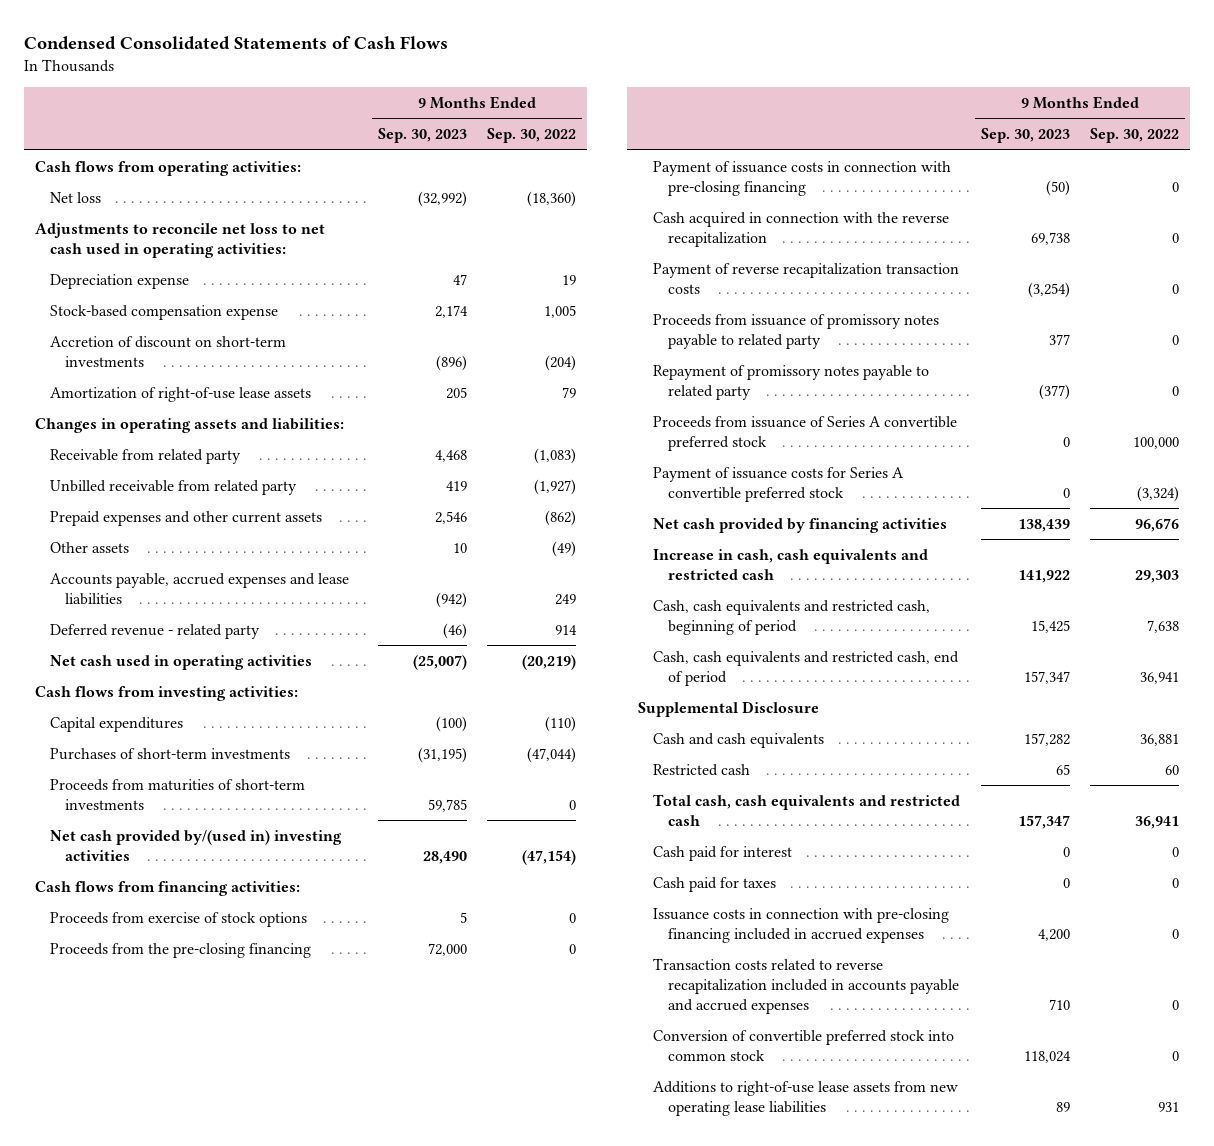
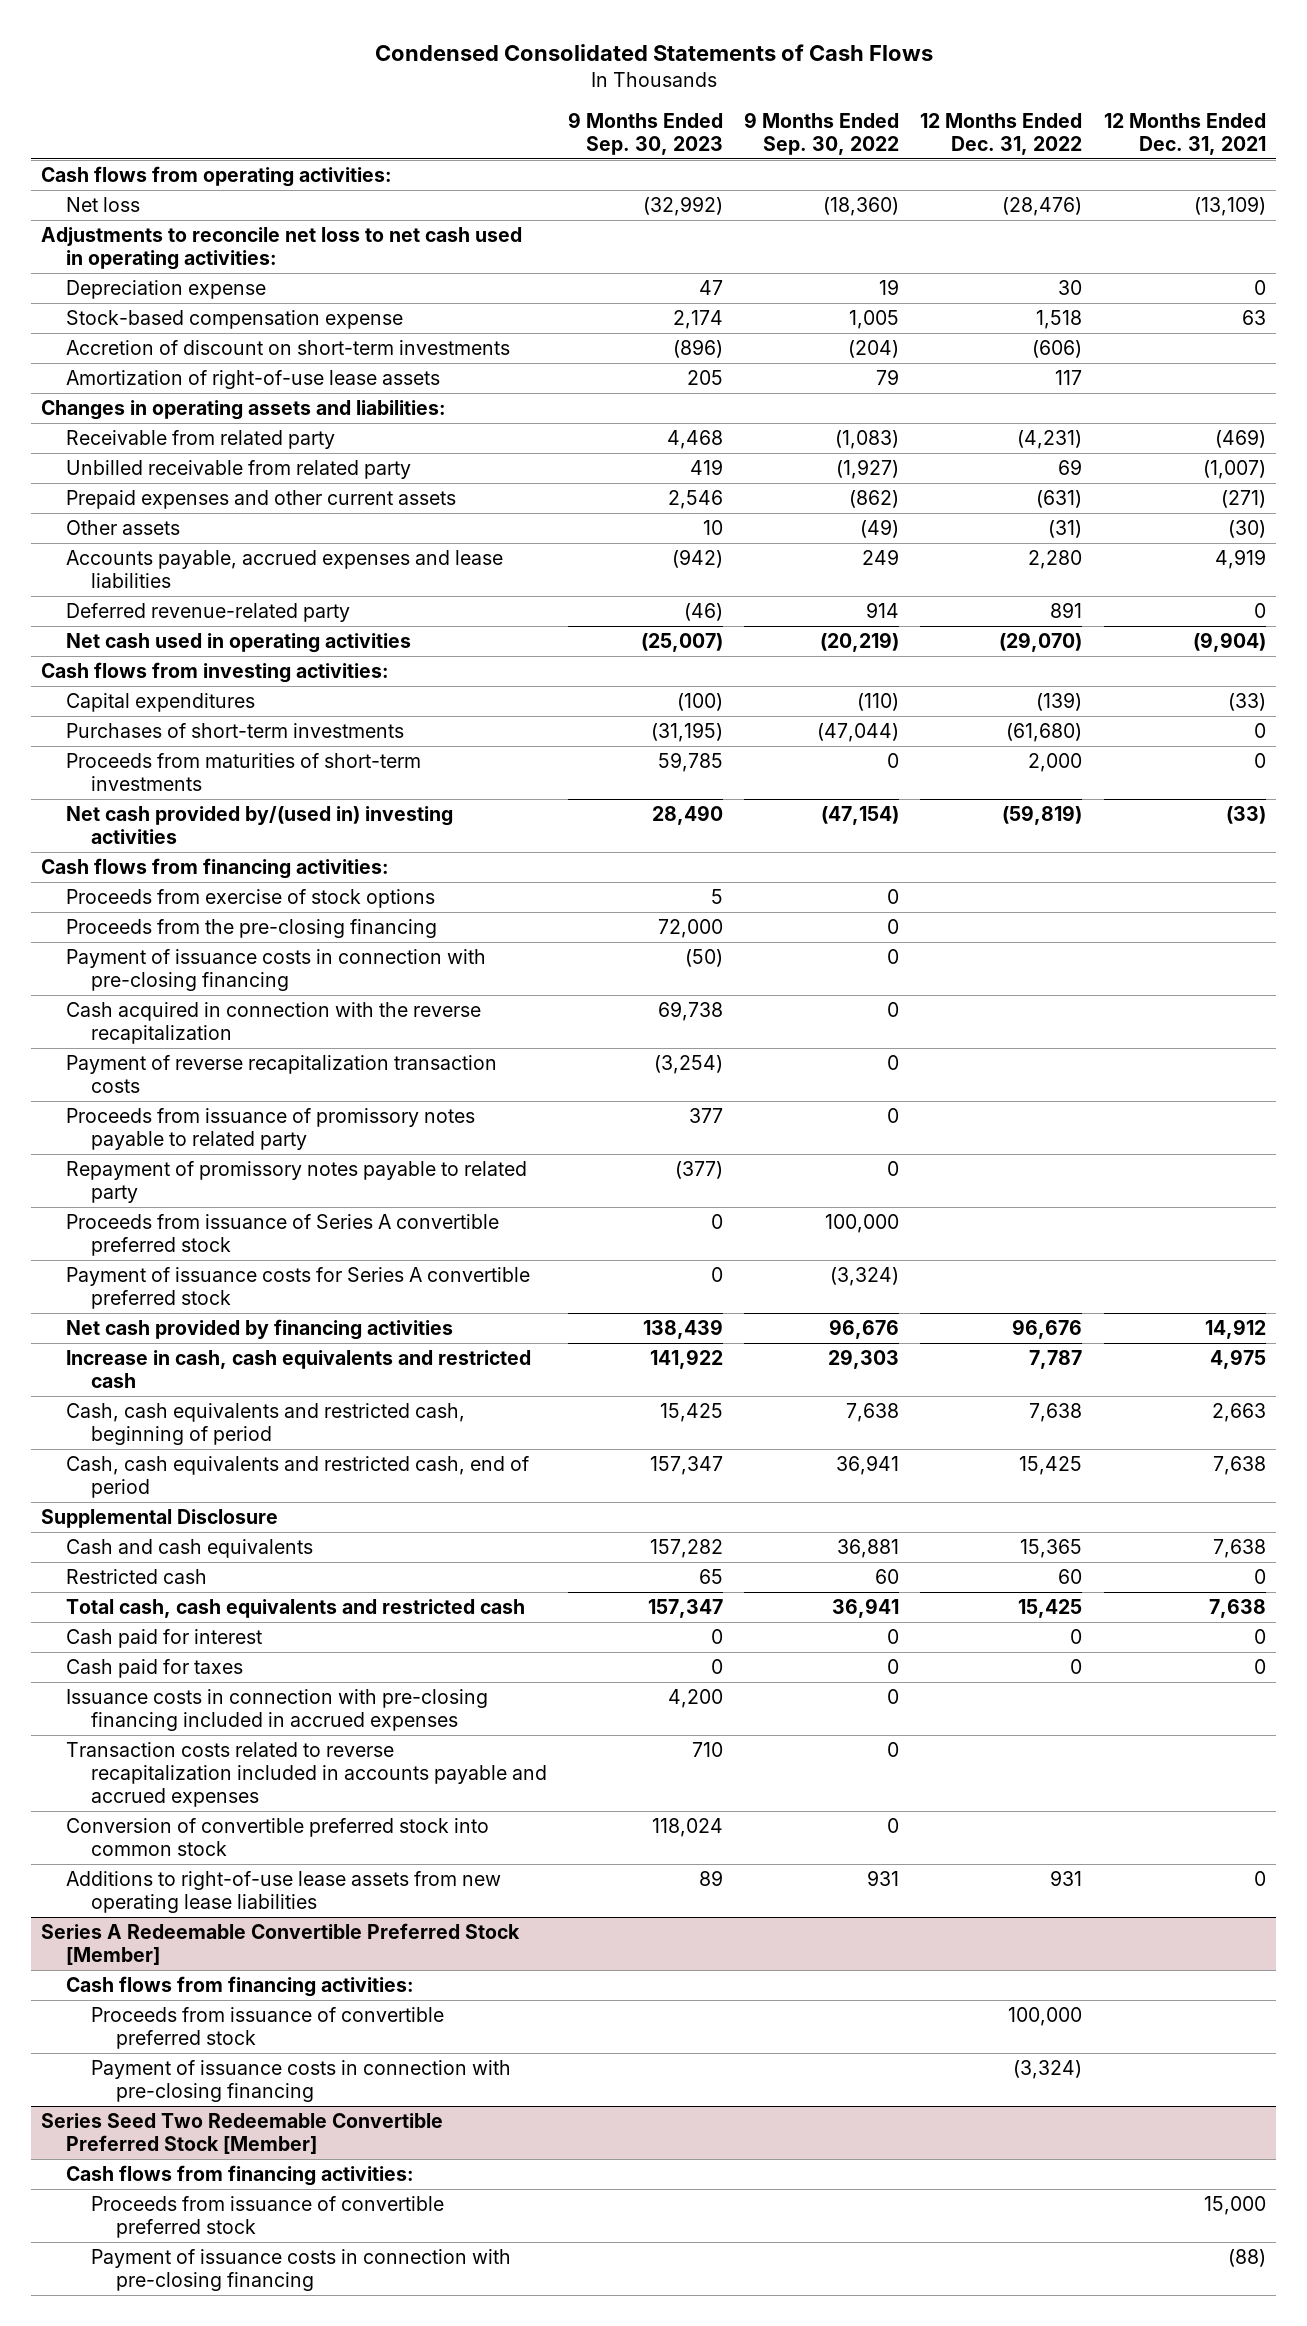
- | 9 Months Ended Sep. 30, 2023 | 9 Months Ended Sep. 30, 2022
+ | 9 Months Ended Sep. 30, 2023 | 9 Months Ended Sep. 30, 2022 | 12 Months Ended Dec. 31, 2022 | 12 Months Ended Dec. 31, 2021
- Deferred revenue - related party | (46) | 914
+ Deferred revenue-related party | (46) | 914 | 891 | 0
+ Series A Redeemable Convertible Preferred Stock [Member]
+ Cash flows from financing activities:
+ Proceeds from issuance of convertible preferred stock | | | 100,000 |
+ Payment of issuance costs in connection with pre-closing financing | | | (3,324) |
+ Series Seed Two Redeemable Convertible Preferred Stock [Member]
+ Cash flows from financing activities:
+ Proceeds from issuance of convertible preferred stock | | | | 15,000
+ Payment of issuance costs in connection with pre-closing financing | | | | (88)

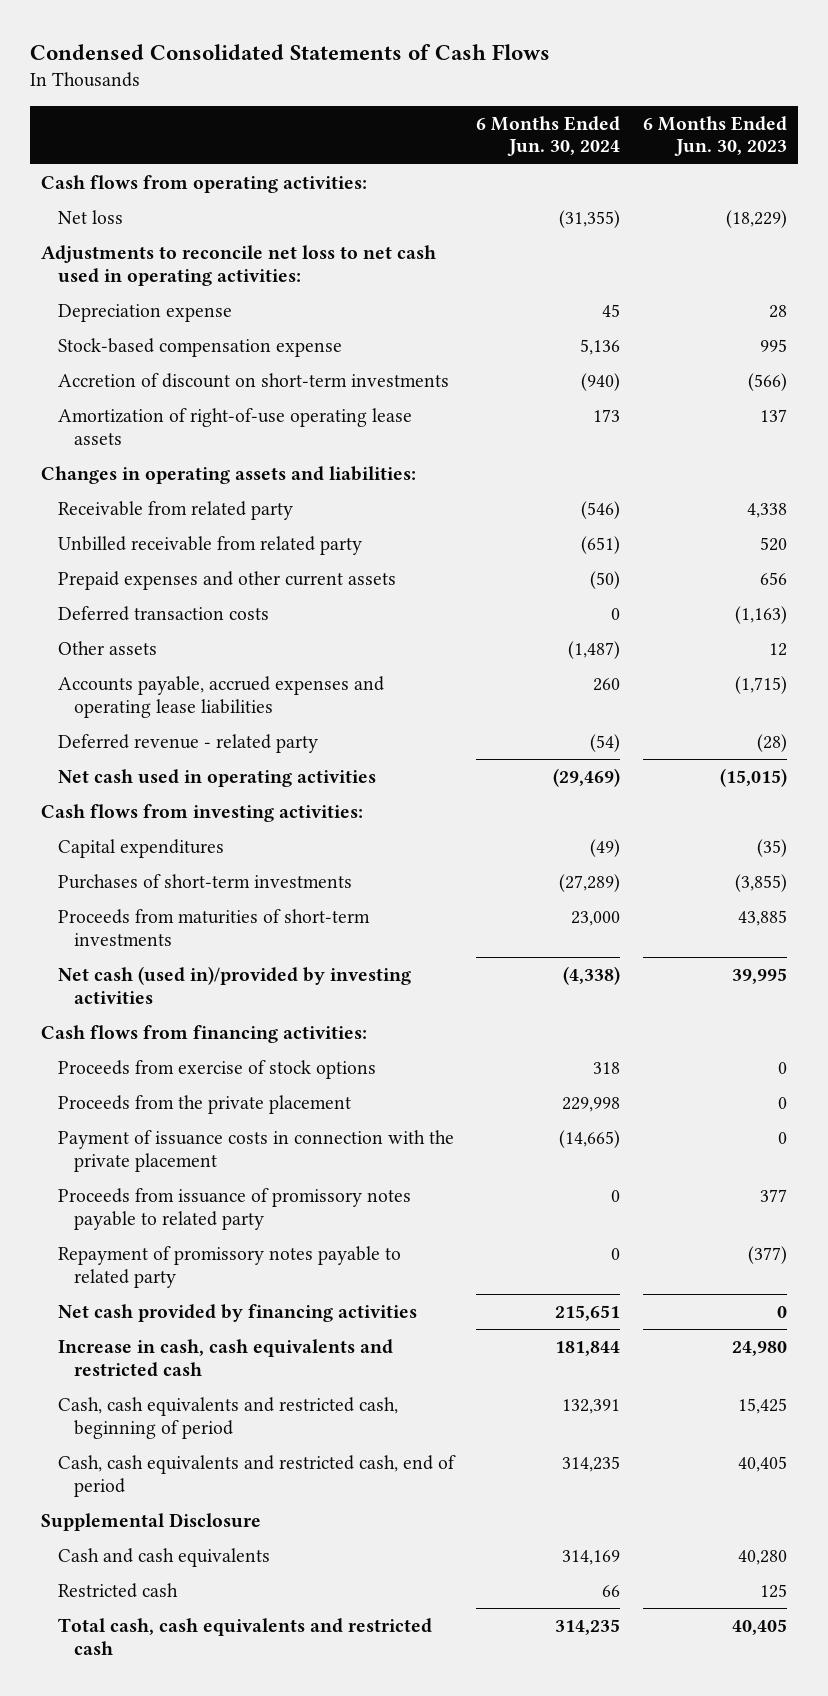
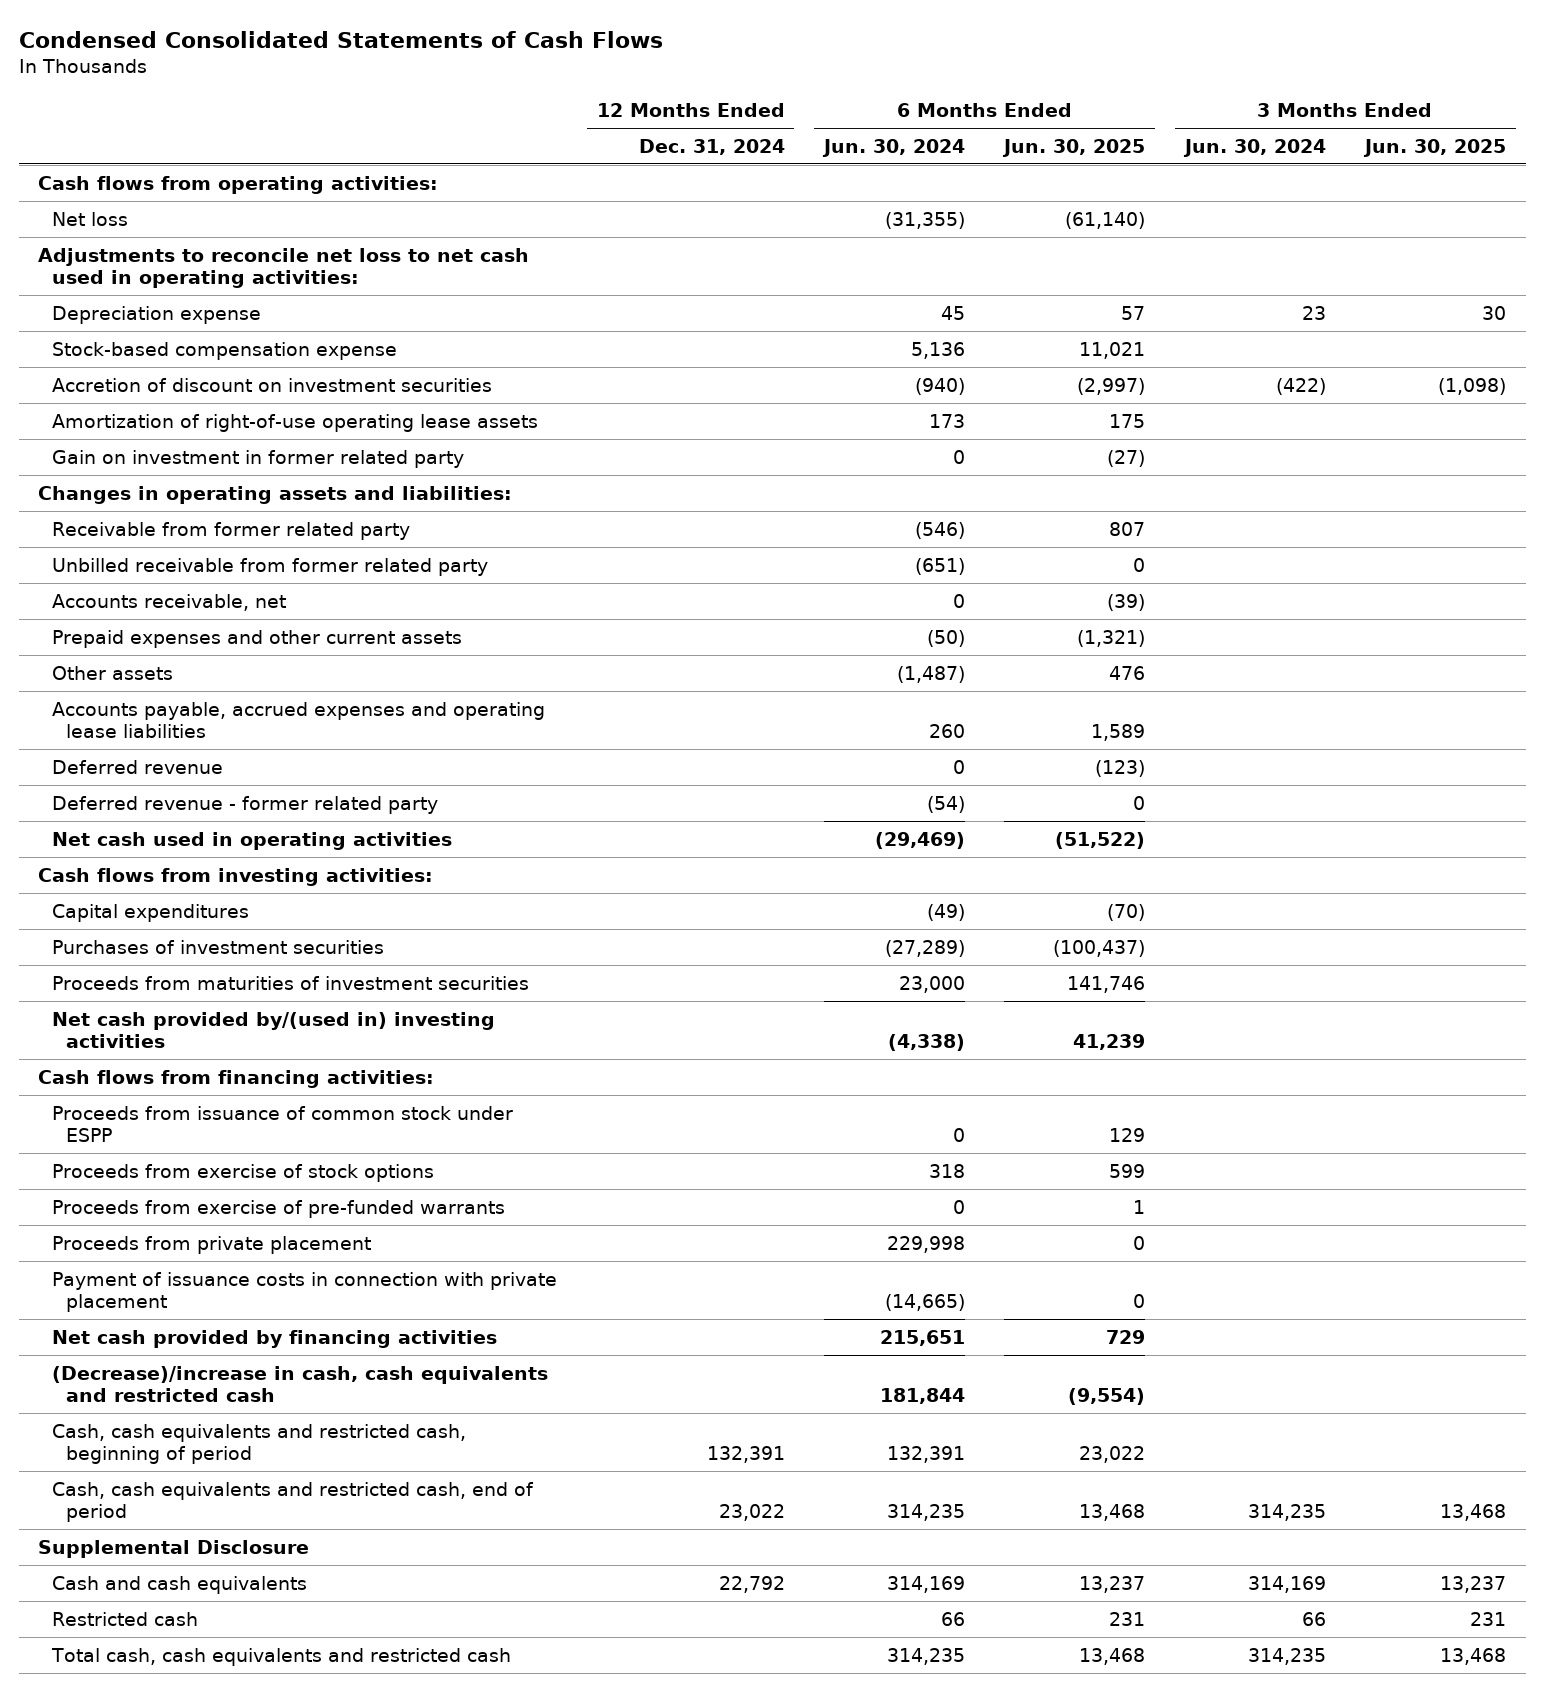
- | 6 Months Ended Jun. 30, 2024 | 6 Months Ended Jun. 30, 2023
+ | 12 Months Ended Dec. 31, 2024 | 6 Months Ended Jun. 30, 2024 | 6 Months Ended Jun. 30, 2025 | 3 Months Ended Jun. 30, 2024 | 3 Months Ended Jun. 30, 2025
- Accretion of discount on short-term investments | (940) | (566)
+ Accretion of discount on investment securities | | (940) | (2,997) | (422) | (1,098)
+ Gain on investment in former related party | | 0 | (27) | |
- Receivable from related party | (546) | 4,338
- Unbilled receivable from related party | (651) | 520
+ Receivable from former related party | | (546) | 807 | |
+ Unbilled receivable from former related party | | (651) | 0 | |
+ Accounts receivable, net | | 0 | (39) | |
- Deferred transaction costs | 0 | (1,163)
- Deferred revenue - related party | (54) | (28)
+ Deferred revenue | | 0 | (123) | |
+ Deferred revenue - former related party | | (54) | 0 | |
- Purchases of short-term investments | (27,289) | (3,855)
- Proceeds from maturities of short-term investments | 23,000 | 43,885
- Net cash (used in)/provided by investing activities | (4,338) | 39,995
+ Purchases of investment securities | | (27,289) | (100,437) | |
+ Proceeds from maturities of investment securities | | 23,000 | 141,746 | |
+ Net cash provided by/(used in) investing activities | | (4,338) | 41,239 | |
+ Proceeds from issuance of common stock under ESPP | | 0 | 129 | |
- Proceeds from the private placement | 229,998 | 0
- Payment of issuance costs in connection with the private placement | (14,665) | 0
- Proceeds from issuance of promissory notes payable to related party | 0 | 377
- Repayment of promissory notes payable to related party | 0 | (377)
+ Proceeds from exercise of pre-funded warrants | | 0 | 1 | |
+ Proceeds from private placement | | 229,998 | 0 | |
+ Payment of issuance costs in connection with private placement | | (14,665) | 0 | |
- Increase in cash, cash equivalents and restricted cash | 181,844 | 24,980
+ (Decrease)/increase in cash, cash equivalents and restricted cash | | 181,844 | (9,554) | |

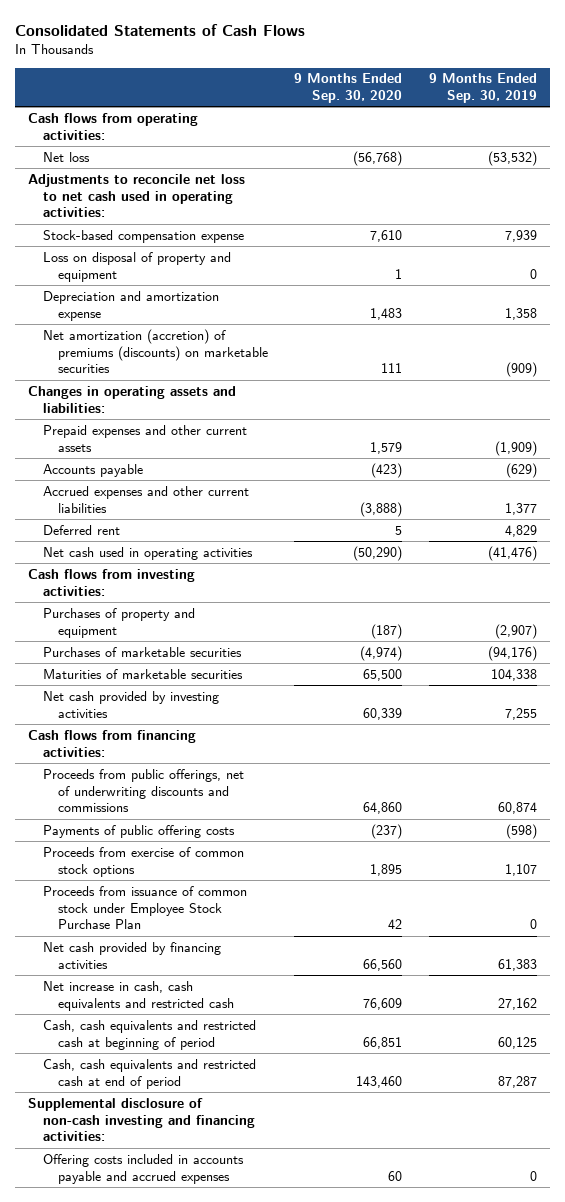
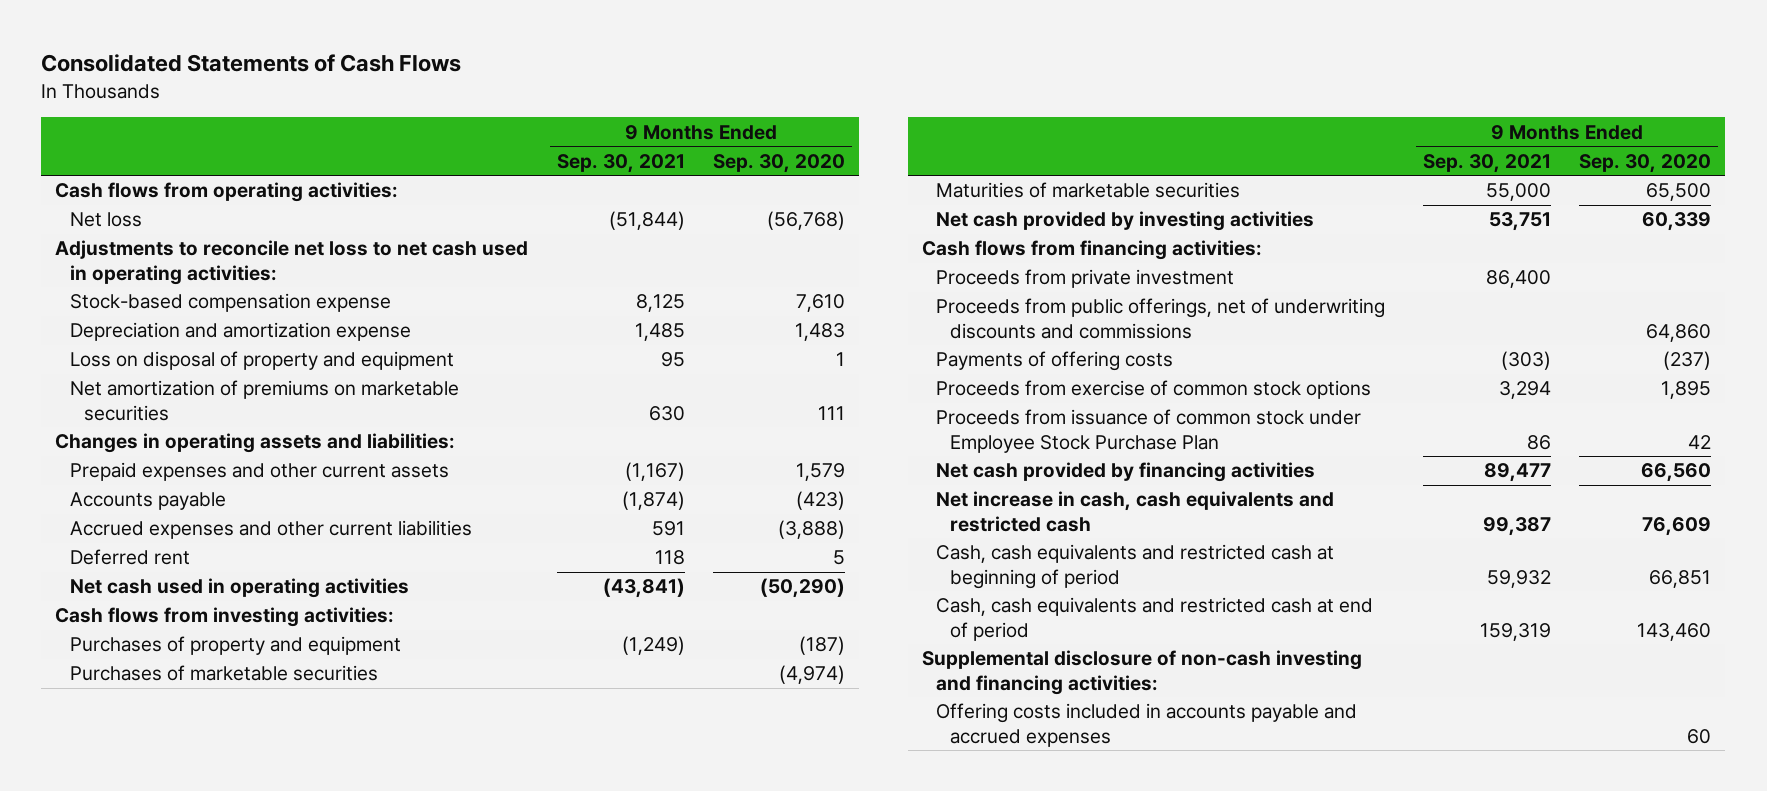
- | 9 Months Ended Sep. 30, 2020 | 9 Months Ended Sep. 30, 2019
+ | 9 Months Ended Sep. 30, 2021 | 9 Months Ended Sep. 30, 2020
- Net amortization (accretion) of premiums (discounts) on marketable securities | 111 | (909)
moved down: Loss on disposal of property and equipment | 95 | 1
+ Net amortization of premiums on marketable securities | 630 | 111
+ Proceeds from private investment | 86,400 |
- Payments of public offering costs | (237) | (598)
+ Payments of offering costs | (303) | (237)

